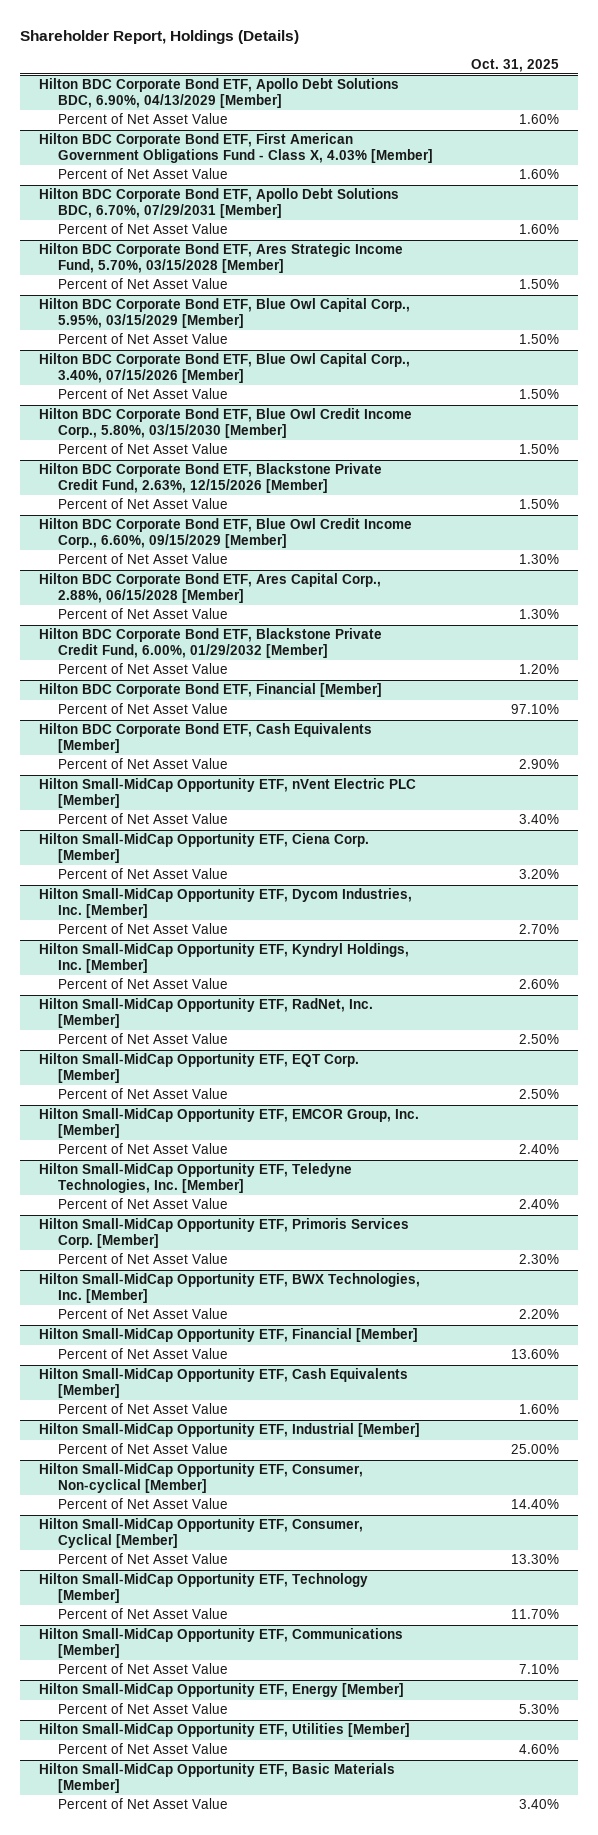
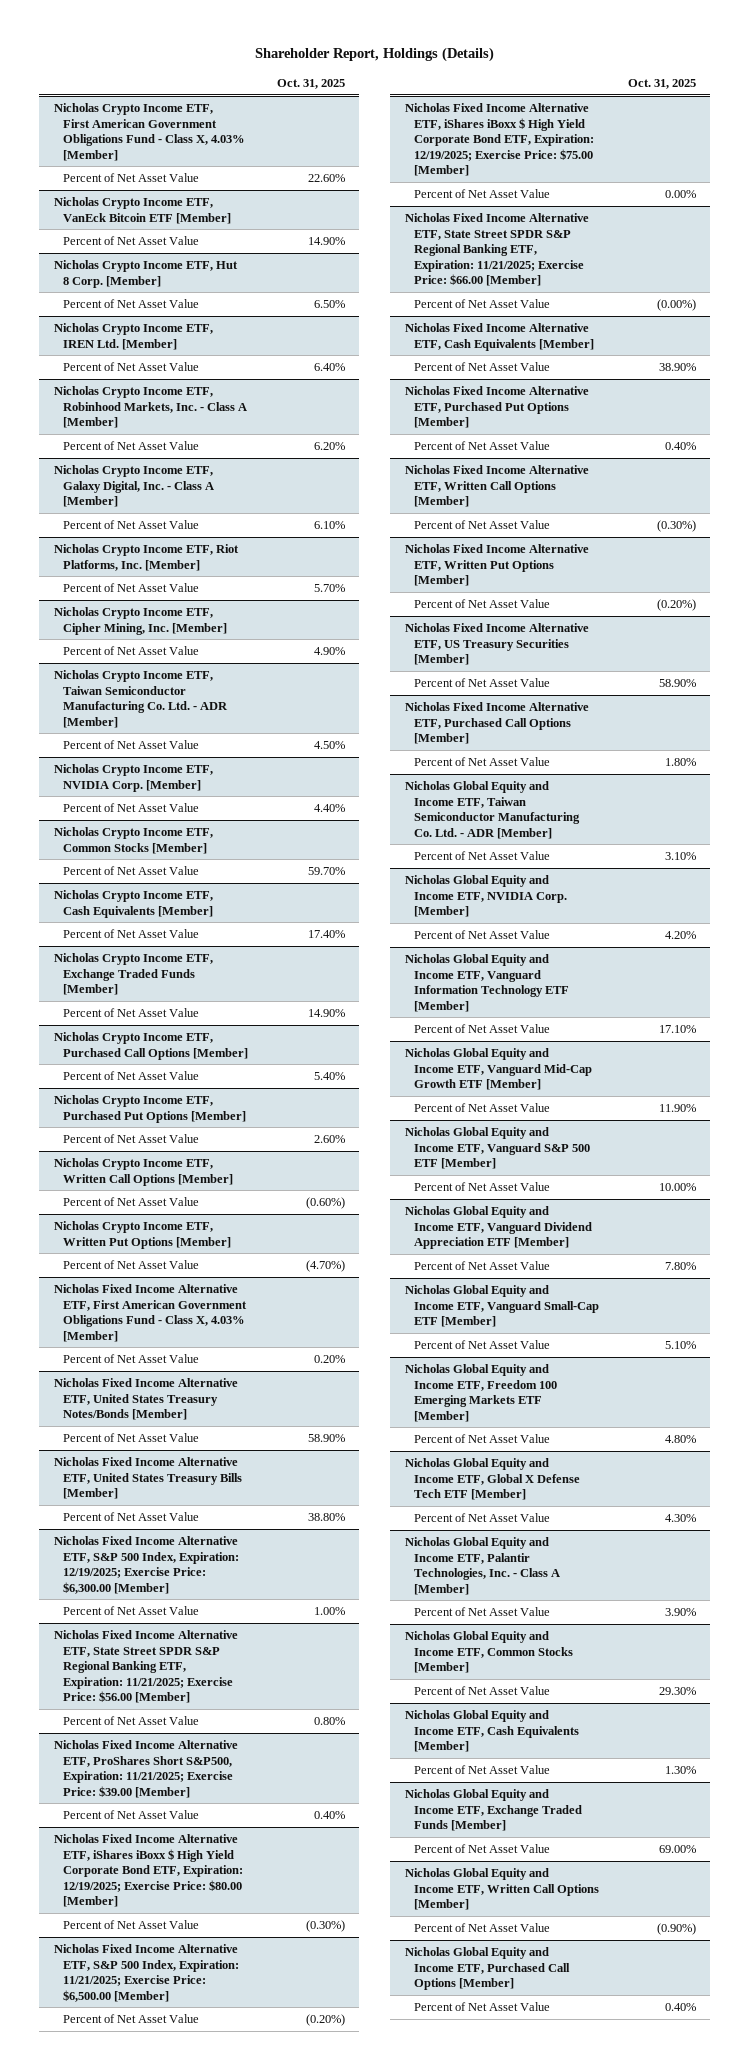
- Hilton BDC Corporate Bond ETF, Apollo Debt Solutions BDC, 6.90%, 04/13/2029 [Member]
- Percent of Net Asset Value | 1.60%
- Hilton BDC Corporate Bond ETF, First American Government Obligations Fund - Class X, 4.03% [Member]
- Percent of Net Asset Value | 1.60%
- Hilton BDC Corporate Bond ETF, Apollo Debt Solutions BDC, 6.70%, 07/29/2031 [Member]
- Percent of Net Asset Value | 1.60%
- Hilton BDC Corporate Bond ETF, Ares Strategic Income Fund, 5.70%, 03/15/2028 [Member]
- Percent of Net Asset Value | 1.50%
- Hilton BDC Corporate Bond ETF, Blue Owl Capital Corp., 5.95%, 03/15/2029 [Member]
- Percent of Net Asset Value | 1.50%
- Hilton BDC Corporate Bond ETF, Blue Owl Capital Corp., 3.40%, 07/15/2026 [Member]
- Percent of Net Asset Value | 1.50%
- Hilton BDC Corporate Bond ETF, Blue Owl Credit Income Corp., 5.80%, 03/15/2030 [Member]
- Percent of Net Asset Value | 1.50%
- Hilton BDC Corporate Bond ETF, Blackstone Private Credit Fund, 2.63%, 12/15/2026 [Member]
- Percent of Net Asset Value | 1.50%
- Hilton BDC Corporate Bond ETF, Blue Owl Credit Income Corp., 6.60%, 09/15/2029 [Member]
- Percent of Net Asset Value | 1.30%
- Hilton BDC Corporate Bond ETF, Ares Capital Corp., 2.88%, 06/15/2028 [Member]
- Percent of Net Asset Value | 1.30%
- Hilton BDC Corporate Bond ETF, Blackstone Private Credit Fund, 6.00%, 01/29/2032 [Member]
- Percent of Net Asset Value | 1.20%
- Hilton BDC Corporate Bond ETF, Financial [Member]
- Percent of Net Asset Value | 97.10%
- Hilton BDC Corporate Bond ETF, Cash Equivalents [Member]
- Percent of Net Asset Value | 2.90%
- Hilton Small-MidCap Opportunity ETF, nVent Electric PLC [Member]
- Percent of Net Asset Value | 3.40%
- Hilton Small-MidCap Opportunity ETF, Ciena Corp. [Member]
- Percent of Net Asset Value | 3.20%
- Hilton Small-MidCap Opportunity ETF, Dycom Industries, Inc. [Member]
- Percent of Net Asset Value | 2.70%
- Hilton Small-MidCap Opportunity ETF, Kyndryl Holdings, Inc. [Member]
+ Nicholas Crypto Income ETF, First American Government Obligations Fund - Class X, 4.03% [Member]
+ Percent of Net Asset Value | 22.60%
+ Nicholas Crypto Income ETF, VanEck Bitcoin ETF [Member]
+ Percent of Net Asset Value | 14.90%
+ Nicholas Crypto Income ETF, Hut 8 Corp. [Member]
+ Percent of Net Asset Value | 6.50%
+ Nicholas Crypto Income ETF, IREN Ltd. [Member]
+ Percent of Net Asset Value | 6.40%
+ Nicholas Crypto Income ETF, Robinhood Markets, Inc. - Class A [Member]
+ Percent of Net Asset Value | 6.20%
+ Nicholas Crypto Income ETF, Galaxy Digital, Inc. - Class A [Member]
+ Percent of Net Asset Value | 6.10%
+ Nicholas Crypto Income ETF, Riot Platforms, Inc. [Member]
+ Percent of Net Asset Value | 5.70%
+ Nicholas Crypto Income ETF, Cipher Mining, Inc. [Member]
+ Percent of Net Asset Value | 4.90%
+ Nicholas Crypto Income ETF, Taiwan Semiconductor Manufacturing Co. Ltd. - ADR [Member]
+ Percent of Net Asset Value | 4.50%
+ Nicholas Crypto Income ETF, NVIDIA Corp. [Member]
+ Percent of Net Asset Value | 4.40%
+ Nicholas Crypto Income ETF, Common Stocks [Member]
+ Percent of Net Asset Value | 59.70%
+ Nicholas Crypto Income ETF, Cash Equivalents [Member]
+ Percent of Net Asset Value | 17.40%
+ Nicholas Crypto Income ETF, Exchange Traded Funds [Member]
+ Percent of Net Asset Value | 14.90%
+ Nicholas Crypto Income ETF, Purchased Call Options [Member]
+ Percent of Net Asset Value | 5.40%
+ Nicholas Crypto Income ETF, Purchased Put Options [Member]
- Hilton Small-MidCap Opportunity ETF, RadNet, Inc. [Member]
- Percent of Net Asset Value | 2.50%
- Hilton Small-MidCap Opportunity ETF, EQT Corp. [Member]
- Percent of Net Asset Value | 2.50%
- Hilton Small-MidCap Opportunity ETF, EMCOR Group, Inc. [Member]
- Percent of Net Asset Value | 2.40%
- Hilton Small-MidCap Opportunity ETF, Teledyne Technologies, Inc. [Member]
- Percent of Net Asset Value | 2.40%
- Hilton Small-MidCap Opportunity ETF, Primoris Services Corp. [Member]
- Percent of Net Asset Value | 2.30%
- Hilton Small-MidCap Opportunity ETF, BWX Technologies, Inc. [Member]
- Percent of Net Asset Value | 2.20%
- Hilton Small-MidCap Opportunity ETF, Financial [Member]
- Percent of Net Asset Value | 13.60%
- Hilton Small-MidCap Opportunity ETF, Cash Equivalents [Member]
- Percent of Net Asset Value | 1.60%
- Hilton Small-MidCap Opportunity ETF, Industrial [Member]
- Percent of Net Asset Value | 25.00%
- Hilton Small-MidCap Opportunity ETF, Consumer, Non-cyclical [Member]
- Percent of Net Asset Value | 14.40%
- Hilton Small-MidCap Opportunity ETF, Consumer, Cyclical [Member]
- Percent of Net Asset Value | 13.30%
- Hilton Small-MidCap Opportunity ETF, Technology [Member]
- Percent of Net Asset Value | 11.70%
- Hilton Small-MidCap Opportunity ETF, Communications [Member]
- Percent of Net Asset Value | 7.10%
- Hilton Small-MidCap Opportunity ETF, Energy [Member]
- Percent of Net Asset Value | 5.30%
- Hilton Small-MidCap Opportunity ETF, Utilities [Member]
- Percent of Net Asset Value | 4.60%
- Hilton Small-MidCap Opportunity ETF, Basic Materials [Member]
- Percent of Net Asset Value | 3.40%
+ Nicholas Crypto Income ETF, Written Call Options [Member]
+ Percent of Net Asset Value | (0.60%)
+ Nicholas Crypto Income ETF, Written Put Options [Member]
+ Percent of Net Asset Value | (4.70%)
+ Nicholas Fixed Income Alternative ETF, First American Government Obligations Fund - Class X, 4.03% [Member]
+ Percent of Net Asset Value | 0.20%
+ Nicholas Fixed Income Alternative ETF, United States Treasury Notes/Bonds [Member]
+ Percent of Net Asset Value | 58.90%
+ Nicholas Fixed Income Alternative ETF, United States Treasury Bills [Member]
+ Percent of Net Asset Value | 38.80%
+ Nicholas Fixed Income Alternative ETF, S&P 500 Index, Expiration: 12/19/2025; Exercise Price: $6,300.00 [Member]
+ Percent of Net Asset Value | 1.00%
+ Nicholas Fixed Income Alternative ETF, State Street SPDR S&P Regional Banking ETF, Expiration: 11/21/2025; Exercise Price: $56.00 [Member]
+ Percent of Net Asset Value | 0.80%
+ Nicholas Fixed Income Alternative ETF, ProShares Short S&P500, Expiration: 11/21/2025; Exercise Price: $39.00 [Member]
+ Percent of Net Asset Value | 0.40%
+ Nicholas Fixed Income Alternative ETF, iShares iBoxx $ High Yield Corporate Bond ETF, Expiration: 12/19/2025; Exercise Price: $80.00 [Member]
+ Percent of Net Asset Value | (0.30%)
+ Nicholas Fixed Income Alternative ETF, S&P 500 Index, Expiration: 11/21/2025; Exercise Price: $6,500.00 [Member]
+ Percent of Net Asset Value | (0.20%)
+ Nicholas Fixed Income Alternative ETF, iShares iBoxx $ High Yield Corporate Bond ETF, Expiration: 12/19/2025; Exercise Price: $75.00 [Member]
+ Percent of Net Asset Value | 0.00%
+ Nicholas Fixed Income Alternative ETF, State Street SPDR S&P Regional Banking ETF, Expiration: 11/21/2025; Exercise Price: $66.00 [Member]
+ Percent of Net Asset Value | (0.00%)
+ Nicholas Fixed Income Alternative ETF, Cash Equivalents [Member]
+ Percent of Net Asset Value | 38.90%
+ Nicholas Fixed Income Alternative ETF, Purchased Put Options [Member]
+ Percent of Net Asset Value | 0.40%
+ Nicholas Fixed Income Alternative ETF, Written Call Options [Member]
+ Percent of Net Asset Value | (0.30%)
+ Nicholas Fixed Income Alternative ETF, Written Put Options [Member]
+ Percent of Net Asset Value | (0.20%)
+ Nicholas Fixed Income Alternative ETF, US Treasury Securities [Member]
+ Percent of Net Asset Value | 58.90%
+ Nicholas Fixed Income Alternative ETF, Purchased Call Options [Member]
+ Percent of Net Asset Value | 1.80%
+ Nicholas Global Equity and Income ETF, Taiwan Semiconductor Manufacturing Co. Ltd. - ADR [Member]
+ Percent of Net Asset Value | 3.10%
+ Nicholas Global Equity and Income ETF, NVIDIA Corp. [Member]
+ Percent of Net Asset Value | 4.20%
+ Nicholas Global Equity and Income ETF, Vanguard Information Technology ETF [Member]
+ Percent of Net Asset Value | 17.10%
+ Nicholas Global Equity and Income ETF, Vanguard Mid-Cap Growth ETF [Member]
+ Percent of Net Asset Value | 11.90%
+ Nicholas Global Equity and Income ETF, Vanguard S&P 500 ETF [Member]
+ Percent of Net Asset Value | 10.00%
+ Nicholas Global Equity and Income ETF, Vanguard Dividend Appreciation ETF [Member]
+ Percent of Net Asset Value | 7.80%
+ Nicholas Global Equity and Income ETF, Vanguard Small-Cap ETF [Member]
+ Percent of Net Asset Value | 5.10%
+ Nicholas Global Equity and Income ETF, Freedom 100 Emerging Markets ETF [Member]
+ Percent of Net Asset Value | 4.80%
+ Nicholas Global Equity and Income ETF, Global X Defense Tech ETF [Member]
+ Percent of Net Asset Value | 4.30%
+ Nicholas Global Equity and Income ETF, Palantir Technologies, Inc. - Class A [Member]
+ Percent of Net Asset Value | 3.90%
+ Nicholas Global Equity and Income ETF, Common Stocks [Member]
+ Percent of Net Asset Value | 29.30%
+ Nicholas Global Equity and Income ETF, Cash Equivalents [Member]
+ Percent of Net Asset Value | 1.30%
+ Nicholas Global Equity and Income ETF, Exchange Traded Funds [Member]
+ Percent of Net Asset Value | 69.00%
+ Nicholas Global Equity and Income ETF, Written Call Options [Member]
+ Percent of Net Asset Value | (0.90%)
+ Nicholas Global Equity and Income ETF, Purchased Call Options [Member]
+ Percent of Net Asset Value | 0.40%

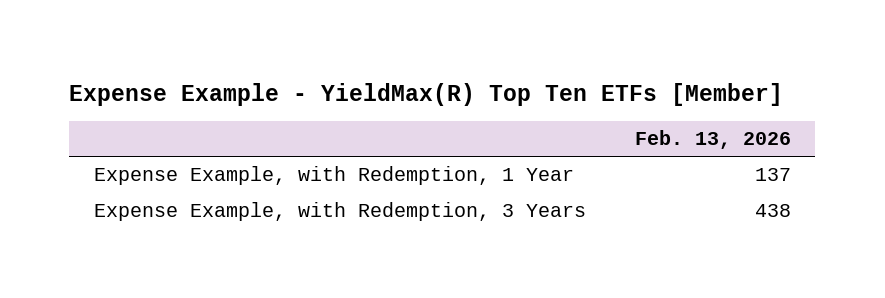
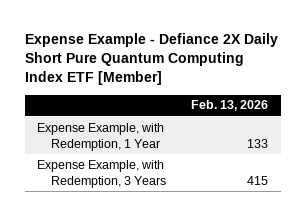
- Expense Example - YieldMax(R) Top Ten ETFs [Member]
+ Expense Example - Defiance 2X Daily Short Pure Quantum Computing Index ETF [Member]
- Expense Example, with Redemption, 1 Year | 137
- Expense Example, with Redemption, 3 Years | 438
+ Expense Example, with Redemption, 1 Year | 133
+ Expense Example, with Redemption, 3 Years | 415

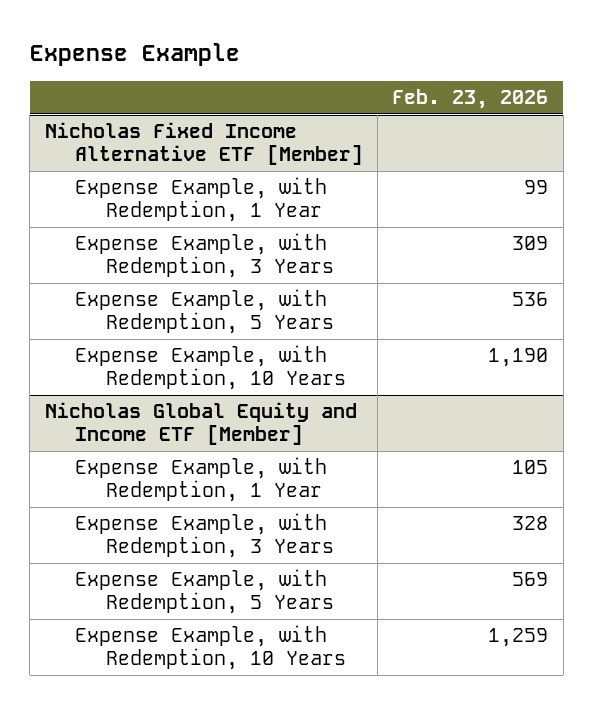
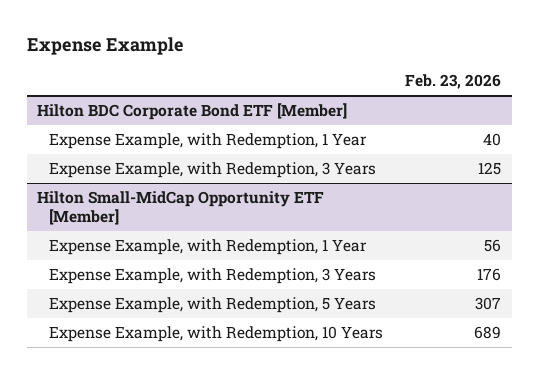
- Nicholas Fixed Income Alternative ETF [Member]
- Expense Example, with Redemption, 1 Year | 99
- Expense Example, with Redemption, 3 Years | 309
- Expense Example, with Redemption, 5 Years | 536
- Expense Example, with Redemption, 10 Years | 1,190
- Nicholas Global Equity and Income ETF [Member]
- Expense Example, with Redemption, 1 Year | 105
- Expense Example, with Redemption, 3 Years | 328
- Expense Example, with Redemption, 5 Years | 569
- Expense Example, with Redemption, 10 Years | 1,259
+ Hilton BDC Corporate Bond ETF [Member]
+ Expense Example, with Redemption, 1 Year | 40
+ Expense Example, with Redemption, 3 Years | 125
+ Hilton Small-MidCap Opportunity ETF [Member]
+ Expense Example, with Redemption, 1 Year | 56
+ Expense Example, with Redemption, 3 Years | 176
+ Expense Example, with Redemption, 5 Years | 307
+ Expense Example, with Redemption, 10 Years | 689

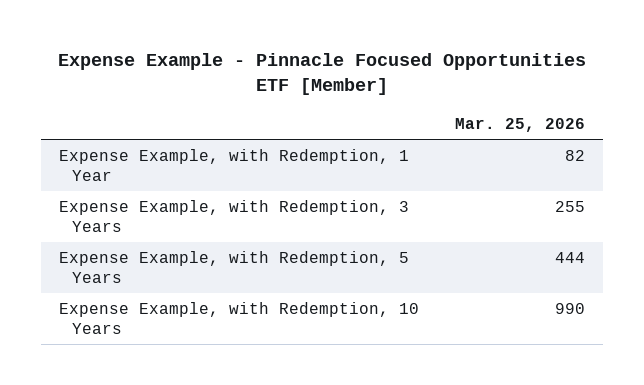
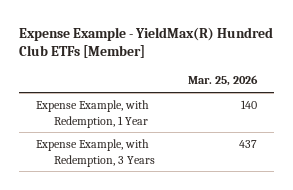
- Expense Example - Pinnacle Focused Opportunities ETF [Member]
+ Expense Example - YieldMax(R) Hundred Club ETFs [Member]
- Expense Example, with Redemption, 1 Year | 82
- Expense Example, with Redemption, 3 Years | 255
- Expense Example, with Redemption, 5 Years | 444
- Expense Example, with Redemption, 10 Years | 990
+ Expense Example, with Redemption, 1 Year | 140
+ Expense Example, with Redemption, 3 Years | 437

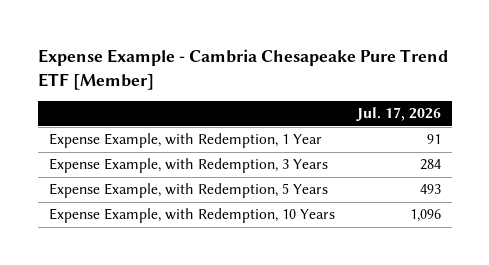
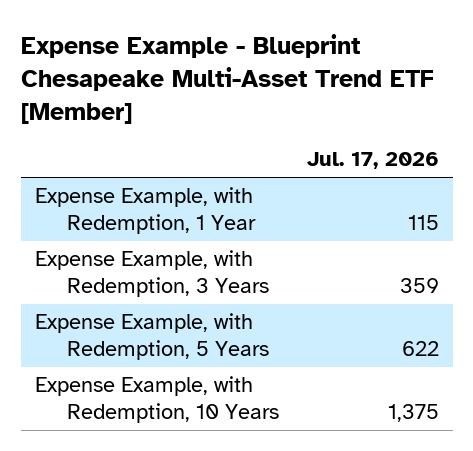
- Expense Example - Cambria Chesapeake Pure Trend ETF [Member]
+ Expense Example - Blueprint Chesapeake Multi-Asset Trend ETF [Member]
- Expense Example, with Redemption, 1 Year | 91
- Expense Example, with Redemption, 3 Years | 284
- Expense Example, with Redemption, 5 Years | 493
- Expense Example, with Redemption, 10 Years | 1,096
+ Expense Example, with Redemption, 1 Year | 115
+ Expense Example, with Redemption, 3 Years | 359
+ Expense Example, with Redemption, 5 Years | 622
+ Expense Example, with Redemption, 10 Years | 1,375

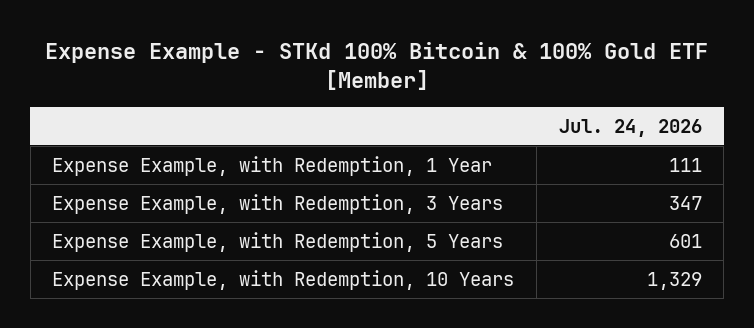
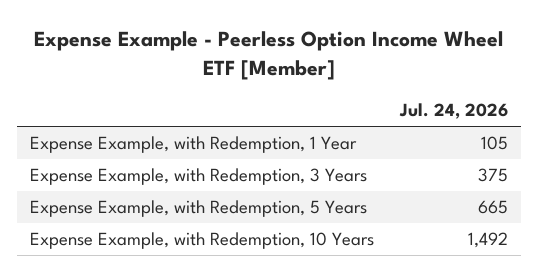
- Expense Example - STKd 100% Bitcoin & 100% Gold ETF [Member]
+ Expense Example - Peerless Option Income Wheel ETF [Member]
- Expense Example, with Redemption, 1 Year | 111
- Expense Example, with Redemption, 3 Years | 347
- Expense Example, with Redemption, 5 Years | 601
- Expense Example, with Redemption, 10 Years | 1,329
+ Expense Example, with Redemption, 1 Year | 105
+ Expense Example, with Redemption, 3 Years | 375
+ Expense Example, with Redemption, 5 Years | 665
+ Expense Example, with Redemption, 10 Years | 1,492

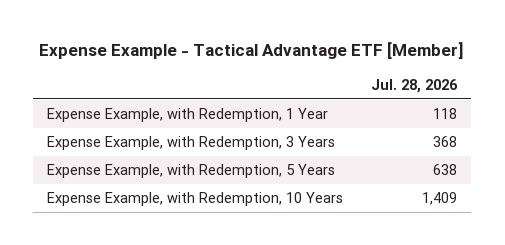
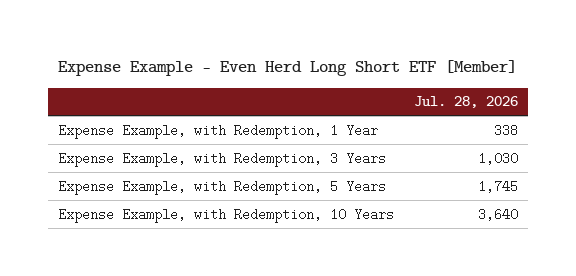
- Expense Example - Tactical Advantage ETF [Member]
+ Expense Example - Even Herd Long Short ETF [Member]
- Expense Example, with Redemption, 1 Year | 118
- Expense Example, with Redemption, 3 Years | 368
- Expense Example, with Redemption, 5 Years | 638
- Expense Example, with Redemption, 10 Years | 1,409
+ Expense Example, with Redemption, 1 Year | 338
+ Expense Example, with Redemption, 3 Years | 1,030
+ Expense Example, with Redemption, 5 Years | 1,745
+ Expense Example, with Redemption, 10 Years | 3,640

